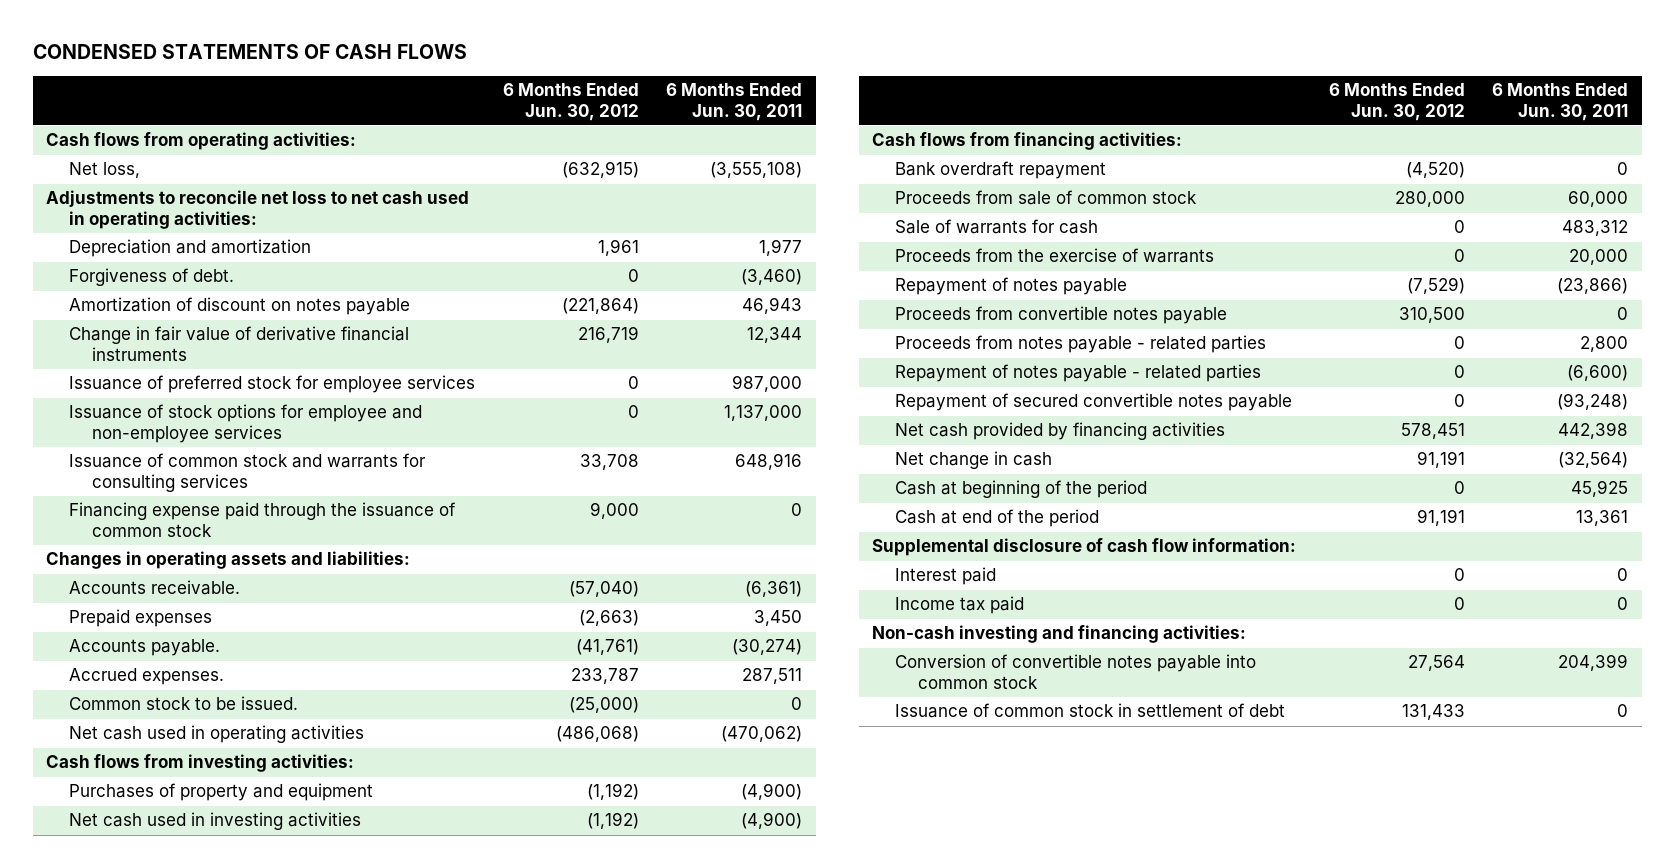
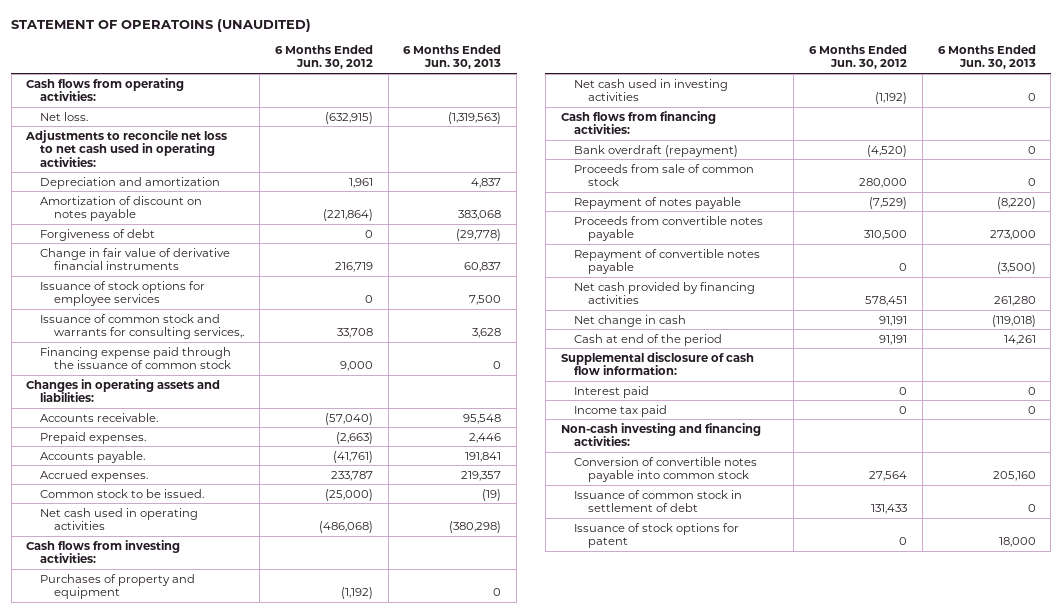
- CONDENSED STATEMENTS OF CASH FLOWS
+ STATEMENT OF OPERATOINS (UNAUDITED)
- | 6 Months Ended Jun. 30, 2012 | 6 Months Ended Jun. 30, 2011
+ | 6 Months Ended Jun. 30, 2012 | 6 Months Ended Jun. 30, 2013
- Net loss, | (632,915) | (3,555,108)
+ Net loss. | (632,915) | (1,319,563)
- Forgiveness of debt. | 0 | (3,460)
+ Forgiveness of debt | 0 | (29,778)
- Issuance of preferred stock for employee services | 0 | 987,000
- Issuance of stock options for employee and non-employee services | 0 | 1,137,000
- Issuance of common stock and warrants for consulting services | 33,708 | 648,916
+ Issuance of stock options for employee services | 0 | 7,500
+ Issuance of common stock and warrants for consulting services,. | 33,708 | 3,628
- Prepaid expenses | (2,663) | 3,450
+ Prepaid expenses. | (2,663) | 2,446
- Bank overdraft repayment | (4,520) | 0
+ Bank overdraft (repayment) | (4,520) | 0
- Sale of warrants for cash | 0 | 483,312
- Proceeds from the exercise of warrants | 0 | 20,000
- Proceeds from notes payable - related parties | 0 | 2,800
- Repayment of notes payable - related parties | 0 | (6,600)
- Repayment of secured convertible notes payable | 0 | (93,248)
+ Repayment of convertible notes payable | 0 | (3,500)
- Cash at beginning of the period | 0 | 45,925
+ Issuance of stock options for patent | 0 | 18,000

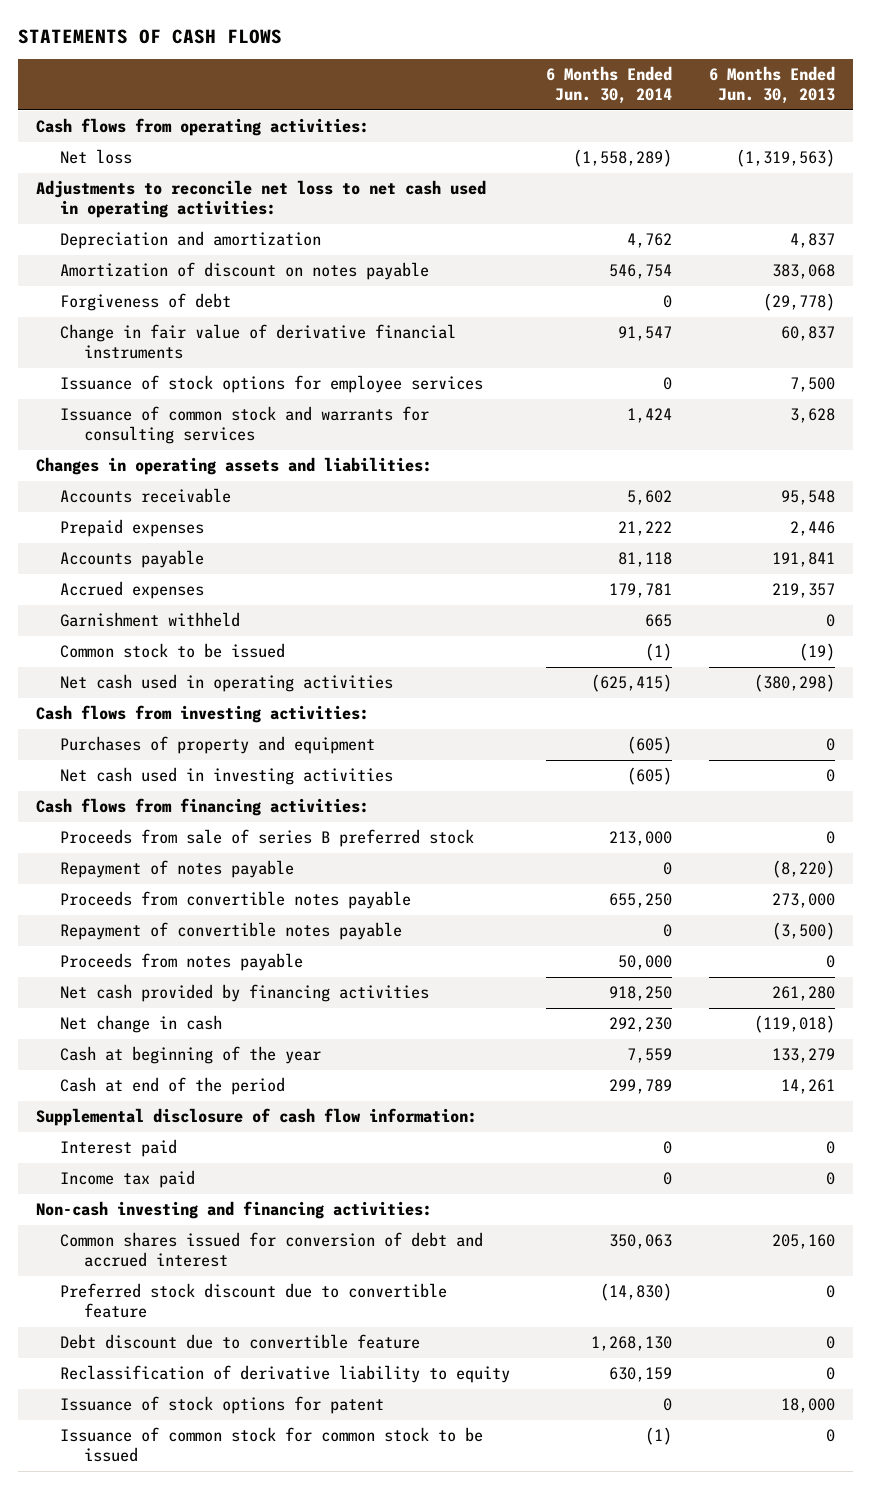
- STATEMENT OF OPERATOINS (UNAUDITED)
+ STATEMENTS OF CASH FLOWS
- | 6 Months Ended Jun. 30, 2012 | 6 Months Ended Jun. 30, 2013
+ | 6 Months Ended Jun. 30, 2014 | 6 Months Ended Jun. 30, 2013
- Net loss. | (632,915) | (1,319,563)
+ Net loss | (1,558,289) | (1,319,563)
- Issuance of common stock and warrants for consulting services,. | 33,708 | 3,628
- Financing expense paid through the issuance of common stock | 9,000 | 0
+ Issuance of common stock and warrants for consulting services | 1,424 | 3,628
- Accounts receivable. | (57,040) | 95,548
- Prepaid expenses. | (2,663) | 2,446
- Accounts payable. | (41,761) | 191,841
- Accrued expenses. | 233,787 | 219,357
- Common stock to be issued. | (25,000) | (19)
+ Accounts receivable | 5,602 | 95,548
+ Prepaid expenses | 21,222 | 2,446
+ Accounts payable | 81,118 | 191,841
+ Accrued expenses | 179,781 | 219,357
+ Garnishment withheld | 665 | 0
+ Common stock to be issued | (1) | (19)
- Bank overdraft (repayment) | (4,520) | 0
- Proceeds from sale of common stock | 280,000 | 0
+ Proceeds from sale of series B preferred stock | 213,000 | 0
+ Proceeds from notes payable | 50,000 | 0
+ Cash at beginning of the year | 7,559 | 133,279
- Conversion of convertible notes payable into common stock | 27,564 | 205,160
- Issuance of common stock in settlement of debt | 131,433 | 0
+ Common shares issued for conversion of debt and accrued interest | 350,063 | 205,160
+ Preferred stock discount due to convertible feature | (14,830) | 0
+ Debt discount due to convertible feature | 1,268,130 | 0
+ Reclassification of derivative liability to equity | 630,159 | 0
+ Issuance of common stock for common stock to be issued | (1) | 0

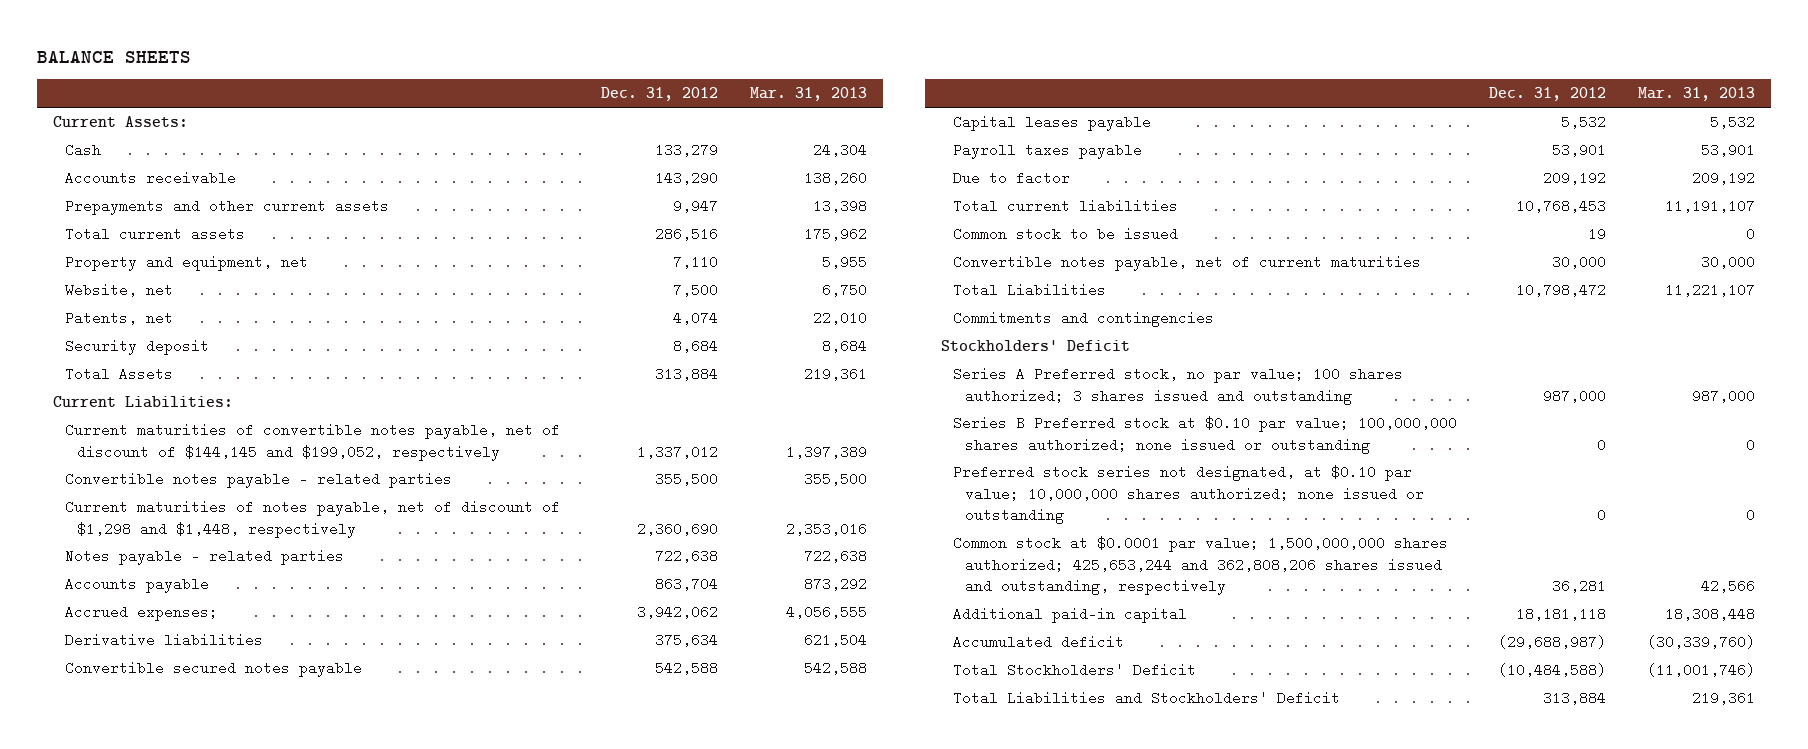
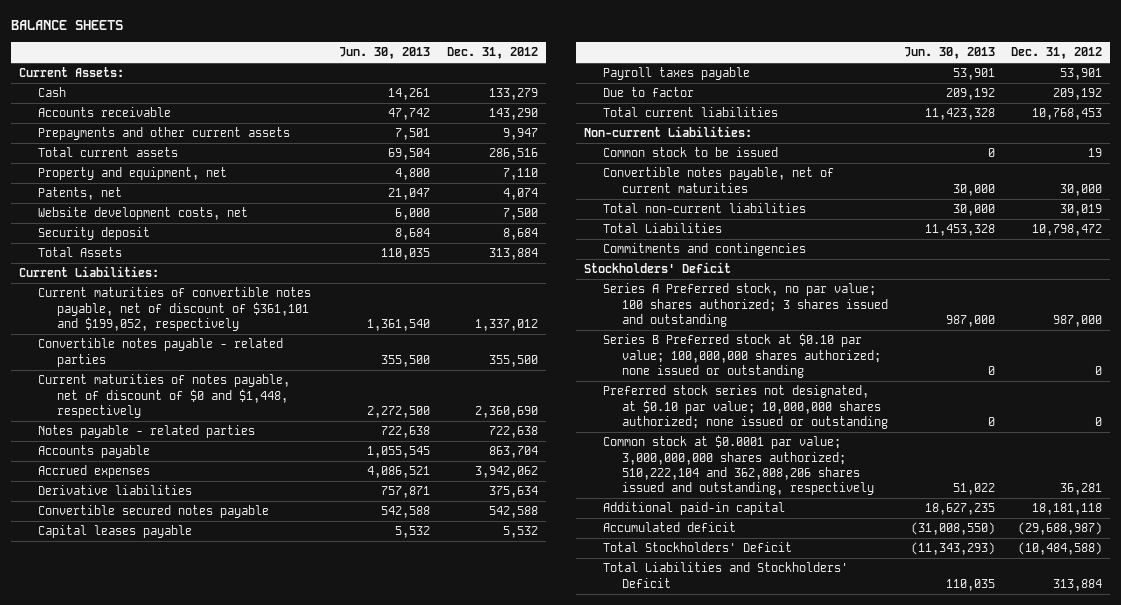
- | Dec. 31, 2012 | Mar. 31, 2013
+ | Jun. 30, 2013 | Dec. 31, 2012
- Website, net | 7,500 | 6,750
+ Website development costs, net | 6,000 | 7,500
- Current maturities of convertible notes payable, net of discount of $144,145 and $199,052, respectively | 1,337,012 | 1,397,389
+ Current maturities of convertible notes payable, net of discount of $361,101 and $199,052, respectively | 1,361,540 | 1,337,012
- Current maturities of notes payable, net of discount of $1,298 and $1,448, respectively | 2,360,690 | 2,353,016
+ Current maturities of notes payable, net of discount of $0 and $1,448, respectively | 2,272,500 | 2,360,690
- Accrued expenses; | 3,942,062 | 4,056,555
+ Accrued expenses | 4,086,521 | 3,942,062
+ Non-current Liabilities:
+ Total non-current liabilities | 30,000 | 30,019
- Common stock at $0.0001 par value; 1,500,000,000 shares authorized; 425,653,244 and 362,808,206 shares issued and outstanding, respectively | 36,281 | 42,566
+ Common stock at $0.0001 par value; 3,000,000,000 shares authorized; 510,222,104 and 362,808,206 shares issued and outstanding, respectively | 51,022 | 36,281

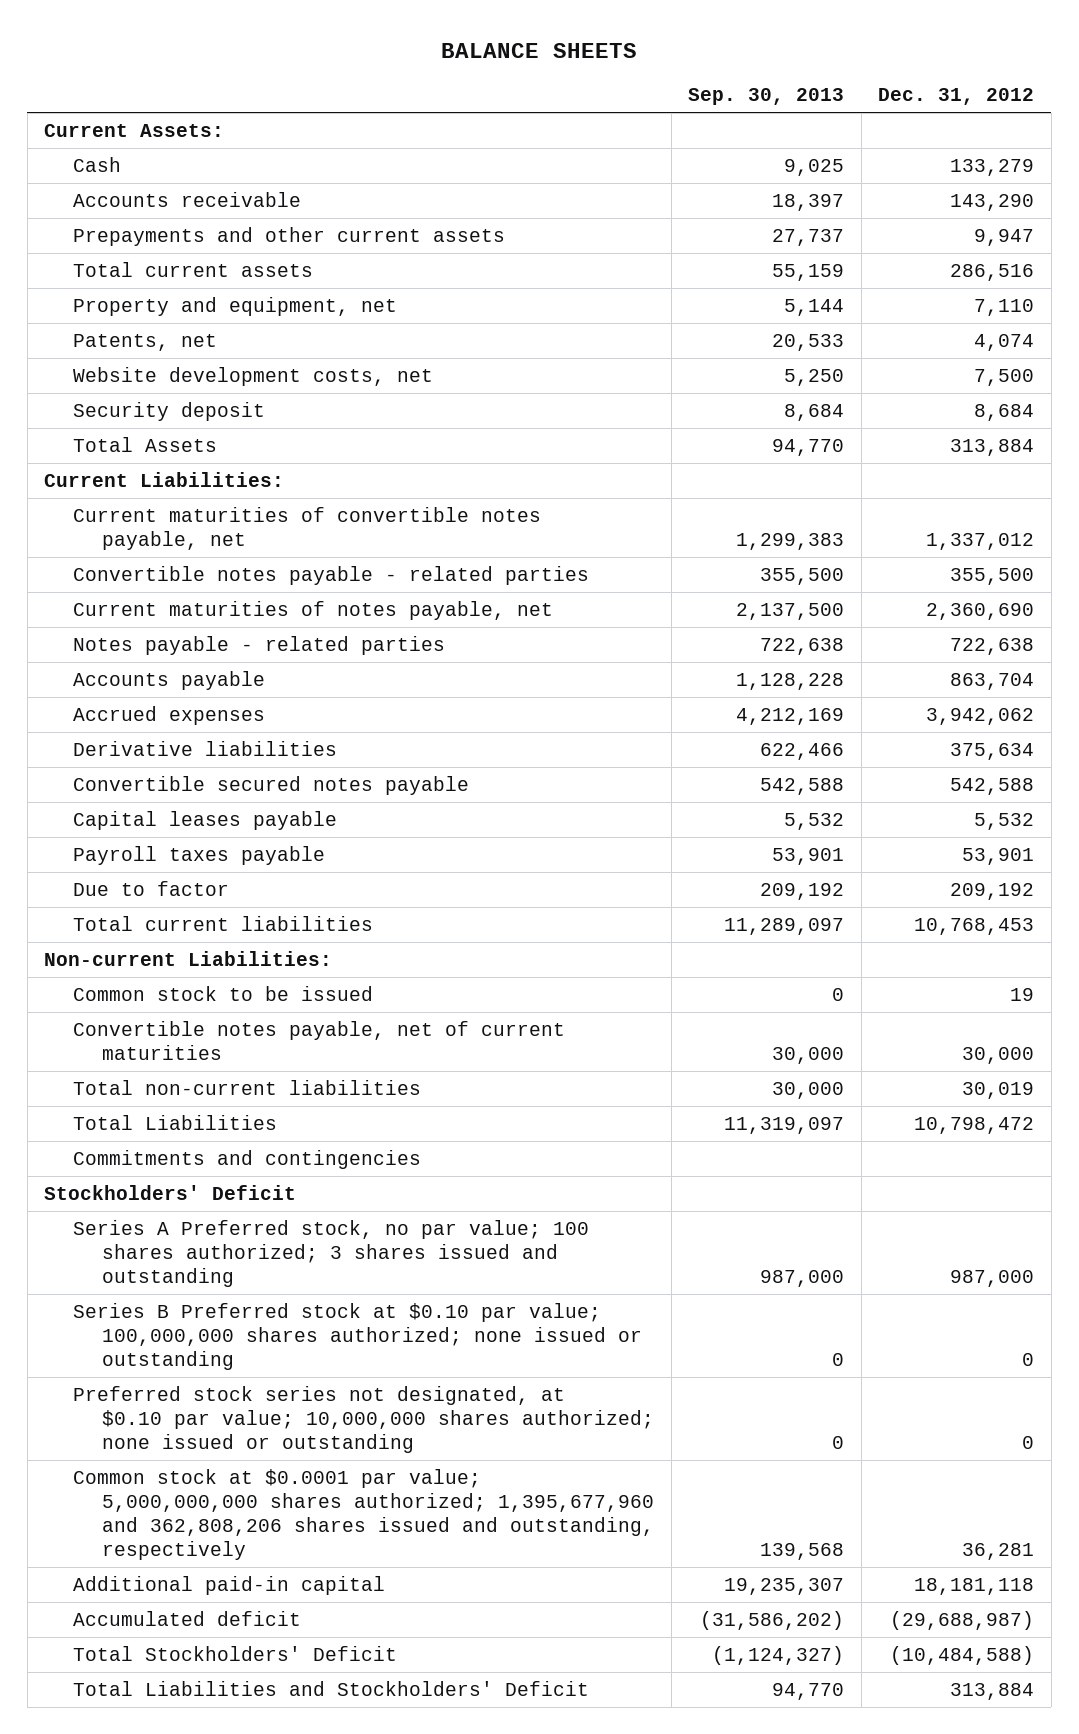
- | Jun. 30, 2013 | Dec. 31, 2012
+ | Sep. 30, 2013 | Dec. 31, 2012
- Current maturities of convertible notes payable, net of discount of $361,101 and $199,052, respectively | 1,361,540 | 1,337,012
+ Current maturities of convertible notes payable, net | 1,299,383 | 1,337,012
- Current maturities of notes payable, net of discount of $0 and $1,448, respectively | 2,272,500 | 2,360,690
+ Current maturities of notes payable, net | 2,137,500 | 2,360,690
- Common stock at $0.0001 par value; 3,000,000,000 shares authorized; 510,222,104 and 362,808,206 shares issued and outstanding, respectively | 51,022 | 36,281
+ Common stock at $0.0001 par value; 5,000,000,000 shares authorized; 1,395,677,960 and 362,808,206 shares issued and outstanding, respectively | 139,568 | 36,281

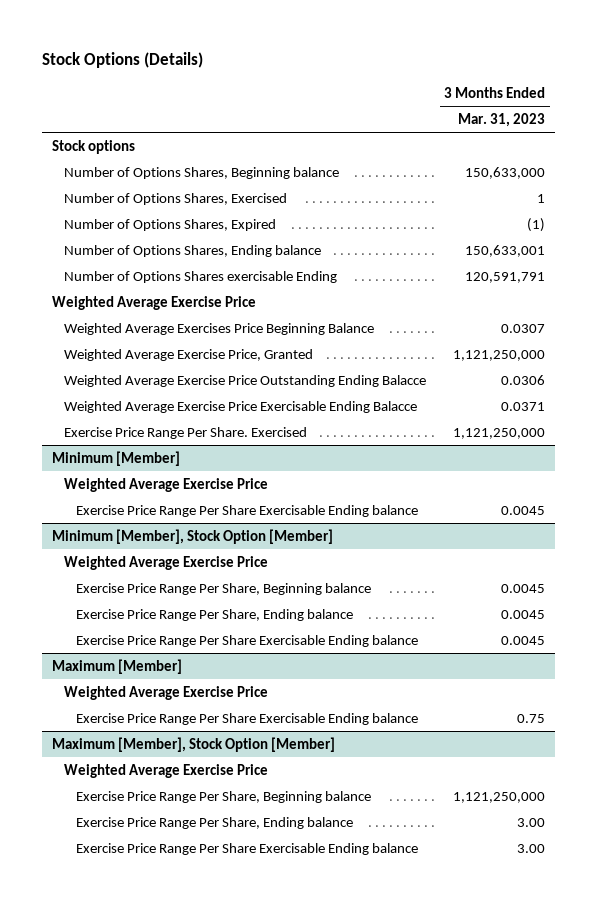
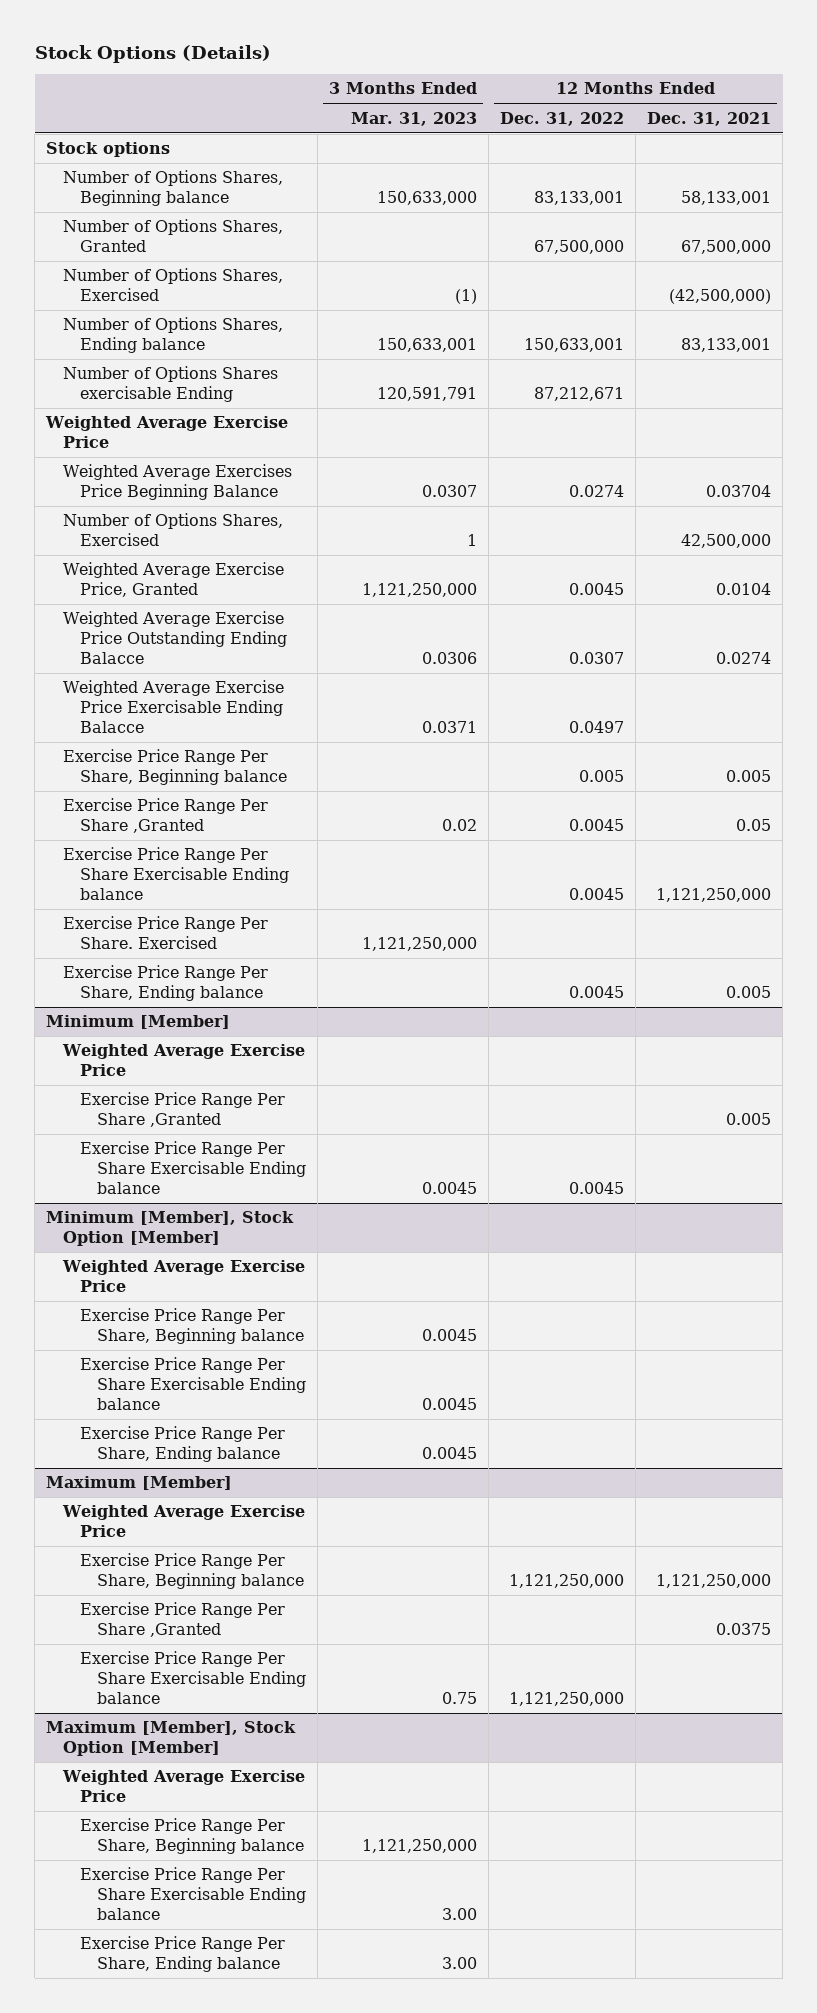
- | 3 Months Ended Mar. 31, 2023
+ | 3 Months Ended Mar. 31, 2023 | 12 Months Ended Dec. 31, 2022 | 12 Months Ended Dec. 31, 2021
- Number of Options Shares, Expired | (1)
+ Number of Options Shares, Granted | | 67,500,000 | 67,500,000
+ Number of Options Shares, Exercised | (1) | | (42,500,000)
moved down: Number of Options Shares, Exercised | 1 | | 42,500,000
+ Exercise Price Range Per Share, Beginning balance | | 0.005 | 0.005
+ Exercise Price Range Per Share ,Granted | 0.02 | 0.0045 | 0.05
+ Exercise Price Range Per Share Exercisable Ending balance | | 0.0045 | 1,121,250,000
+ Exercise Price Range Per Share, Ending balance | | 0.0045 | 0.005
@ Minimum [Member]
+ Exercise Price Range Per Share ,Granted | | | 0.005
@ Minimum [Member], Stock Option [Member]
moved down: Exercise Price Range Per Share, Ending balance | 0.0045 | |
@ Maximum [Member]
+ Exercise Price Range Per Share, Beginning balance | | 1,121,250,000 | 1,121,250,000
+ Exercise Price Range Per Share ,Granted | | | 0.0375
@ Maximum [Member], Stock Option [Member]
moved down: Exercise Price Range Per Share, Ending balance | 3.00 | |

